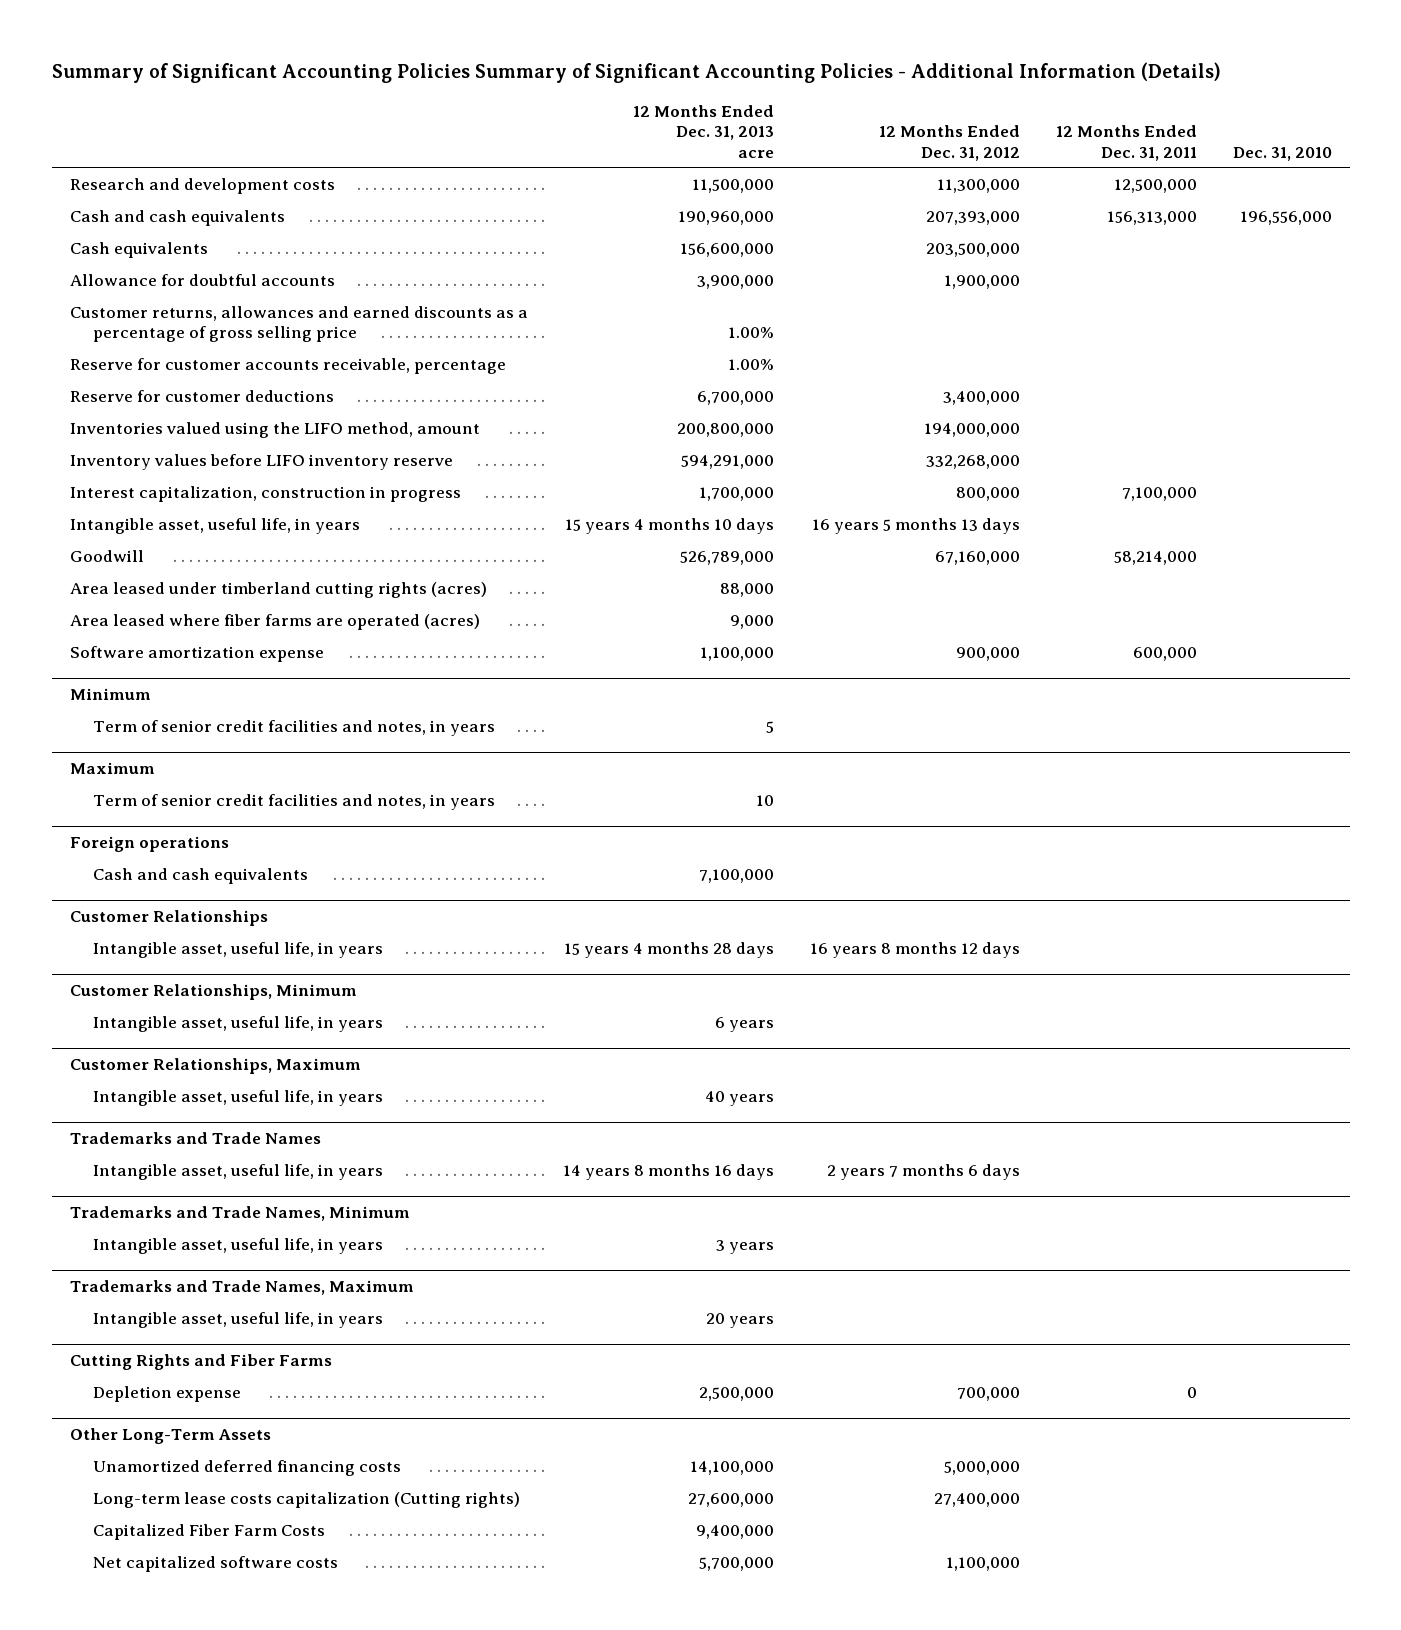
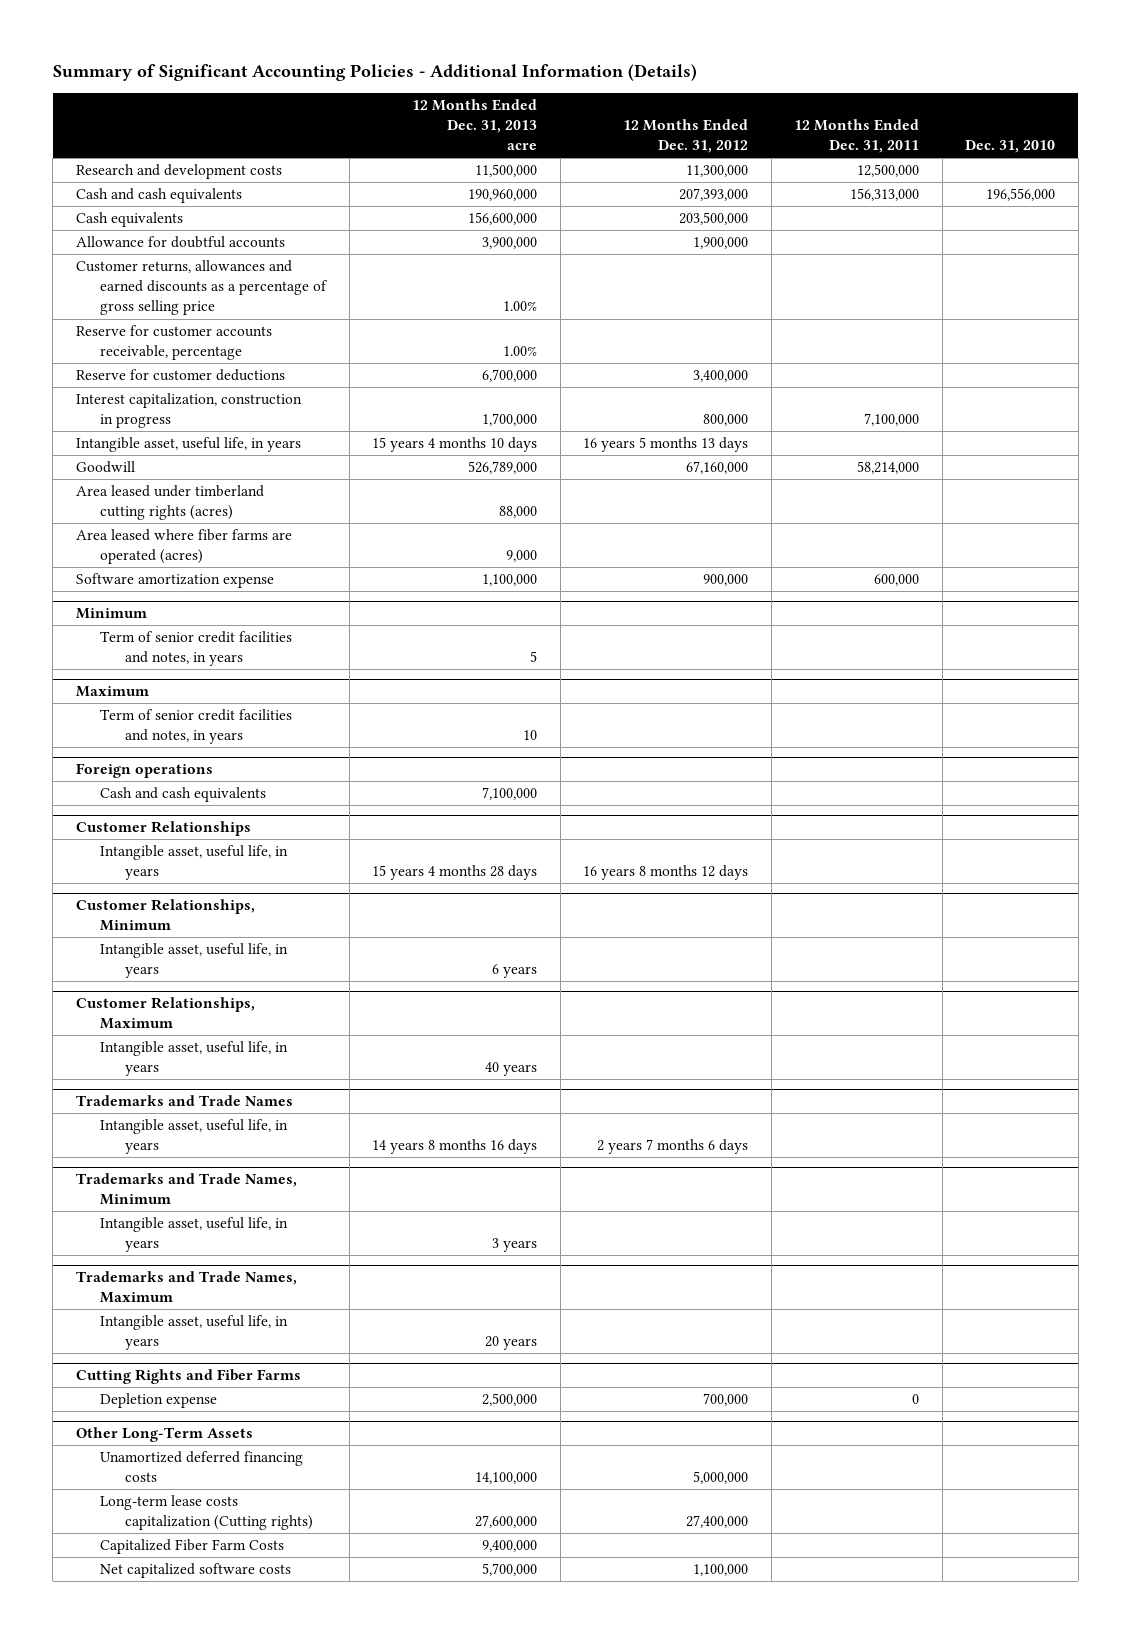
- Summary of Significant Accounting Policies Summary of Significant Accounting Policies - Additional Information (Details)
+ Summary of Significant Accounting Policies - Additional Information (Details)
- Inventories valued using the LIFO method, amount | 200,800,000 | 194,000,000 | |
- Inventory values before LIFO inventory reserve | 594,291,000 | 332,268,000 | |

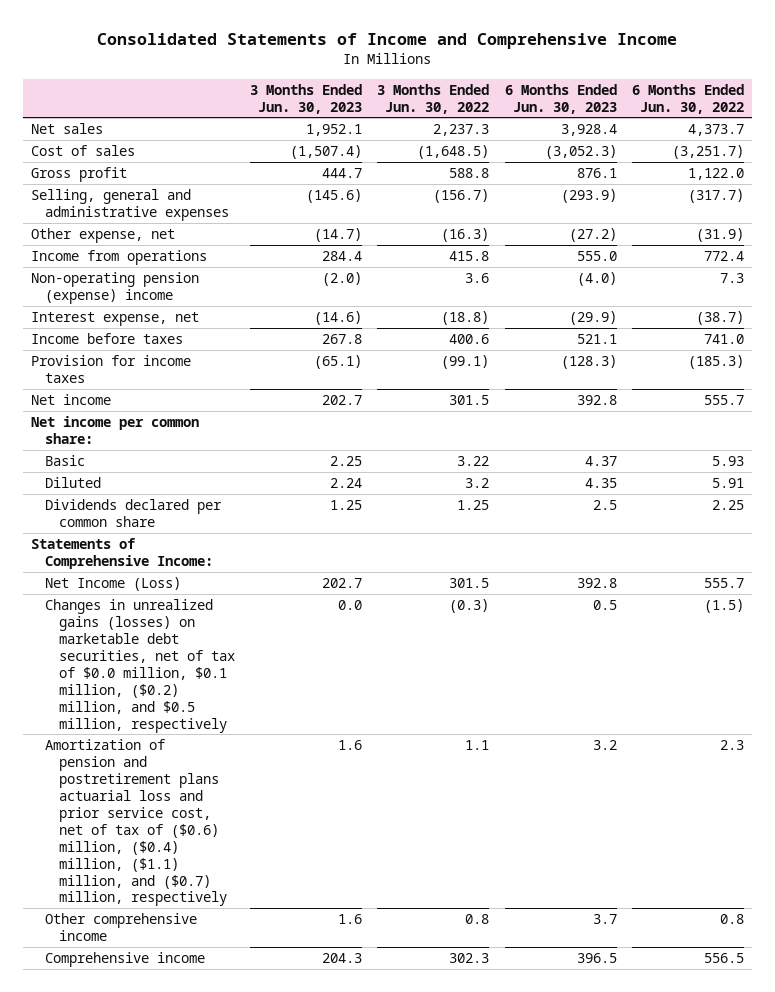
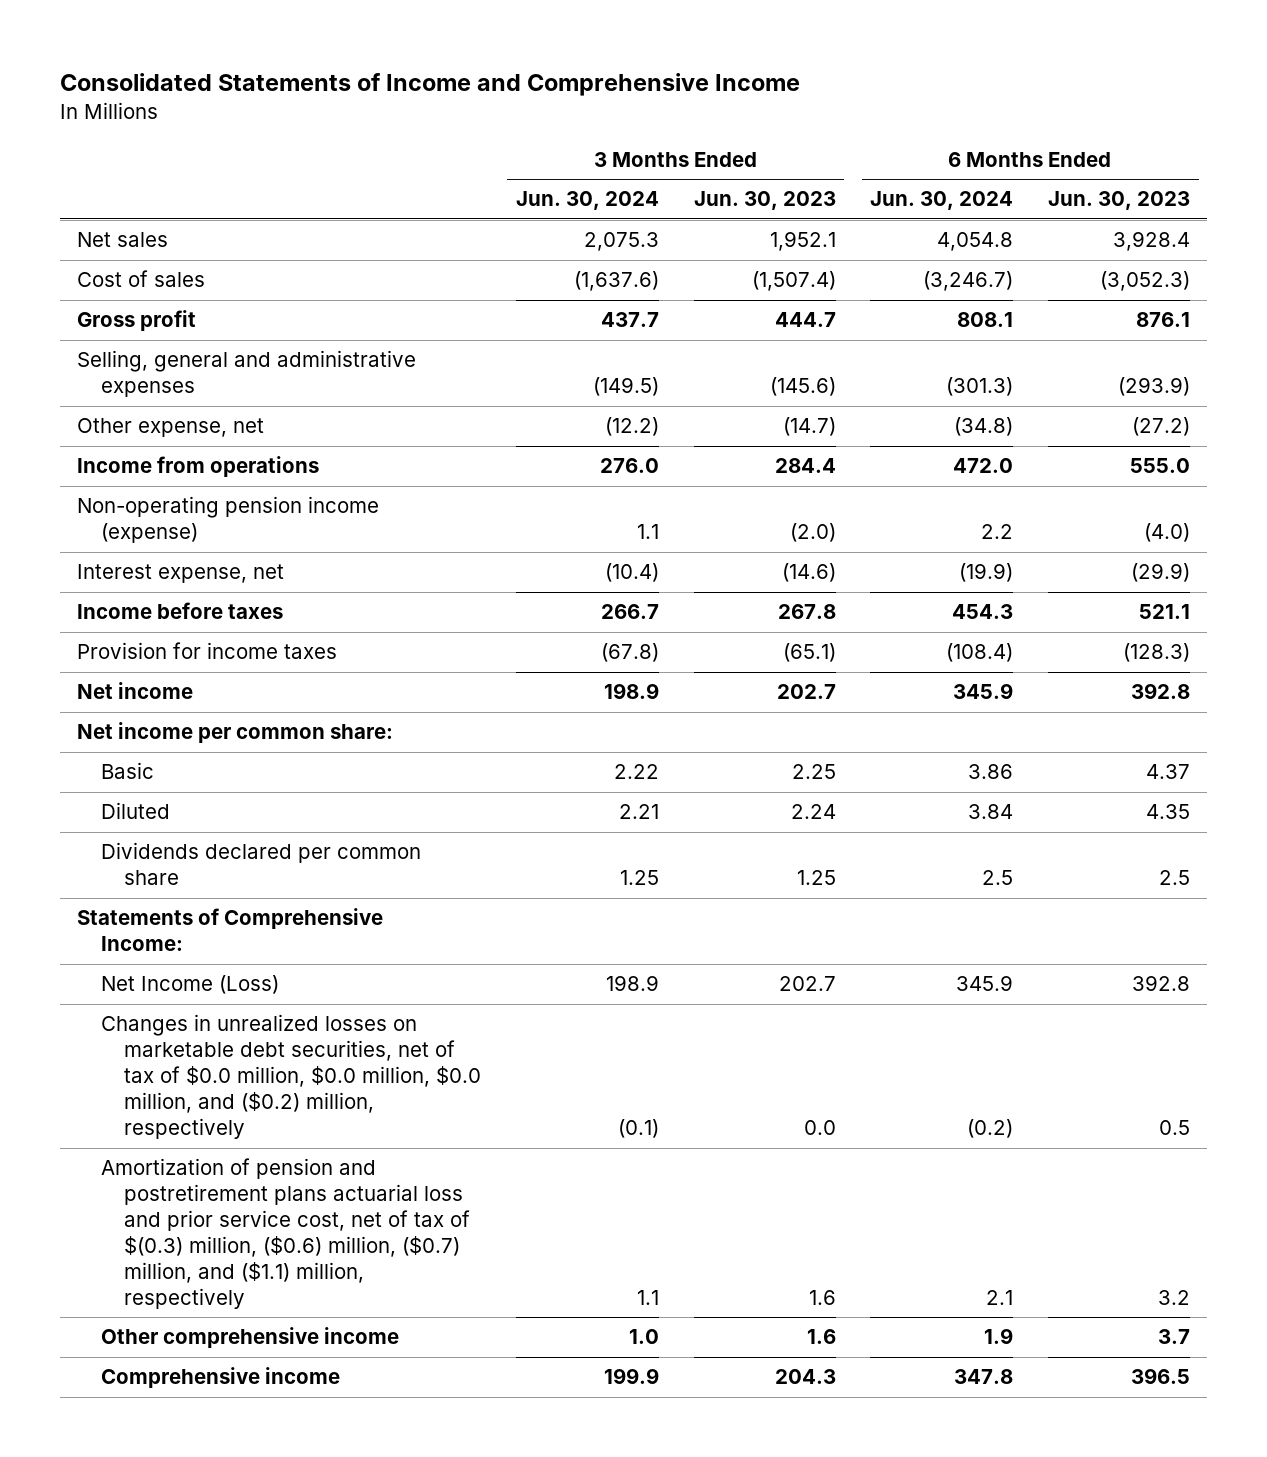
- | 3 Months Ended Jun. 30, 2023 | 3 Months Ended Jun. 30, 2022 | 6 Months Ended Jun. 30, 2023 | 6 Months Ended Jun. 30, 2022
+ | 3 Months Ended Jun. 30, 2024 | 3 Months Ended Jun. 30, 2023 | 6 Months Ended Jun. 30, 2024 | 6 Months Ended Jun. 30, 2023
- Non-operating pension (expense) income | (2.0) | 3.6 | (4.0) | 7.3
+ Non-operating pension income (expense) | 1.1 | (2.0) | 2.2 | (4.0)
- Changes in unrealized gains (losses) on marketable debt securities, net of tax of $0.0 million, $0.1 million, ($0.2) million, and $0.5 million, respectively | 0.0 | (0.3) | 0.5 | (1.5)
- Amortization of pension and postretirement plans actuarial loss and prior service cost, net of tax of ($0.6) million, ($0.4) million, ($1.1) million, and ($0.7) million, respectively | 1.6 | 1.1 | 3.2 | 2.3
+ Changes in unrealized losses on marketable debt securities, net of tax of $0.0 million, $0.0 million, $0.0 million, and ($0.2) million, respectively | (0.1) | 0.0 | (0.2) | 0.5
+ Amortization of pension and postretirement plans actuarial loss and prior service cost, net of tax of $(0.3) million, ($0.6) million, ($0.7) million, and ($1.1) million, respectively | 1.1 | 1.6 | 2.1 | 3.2

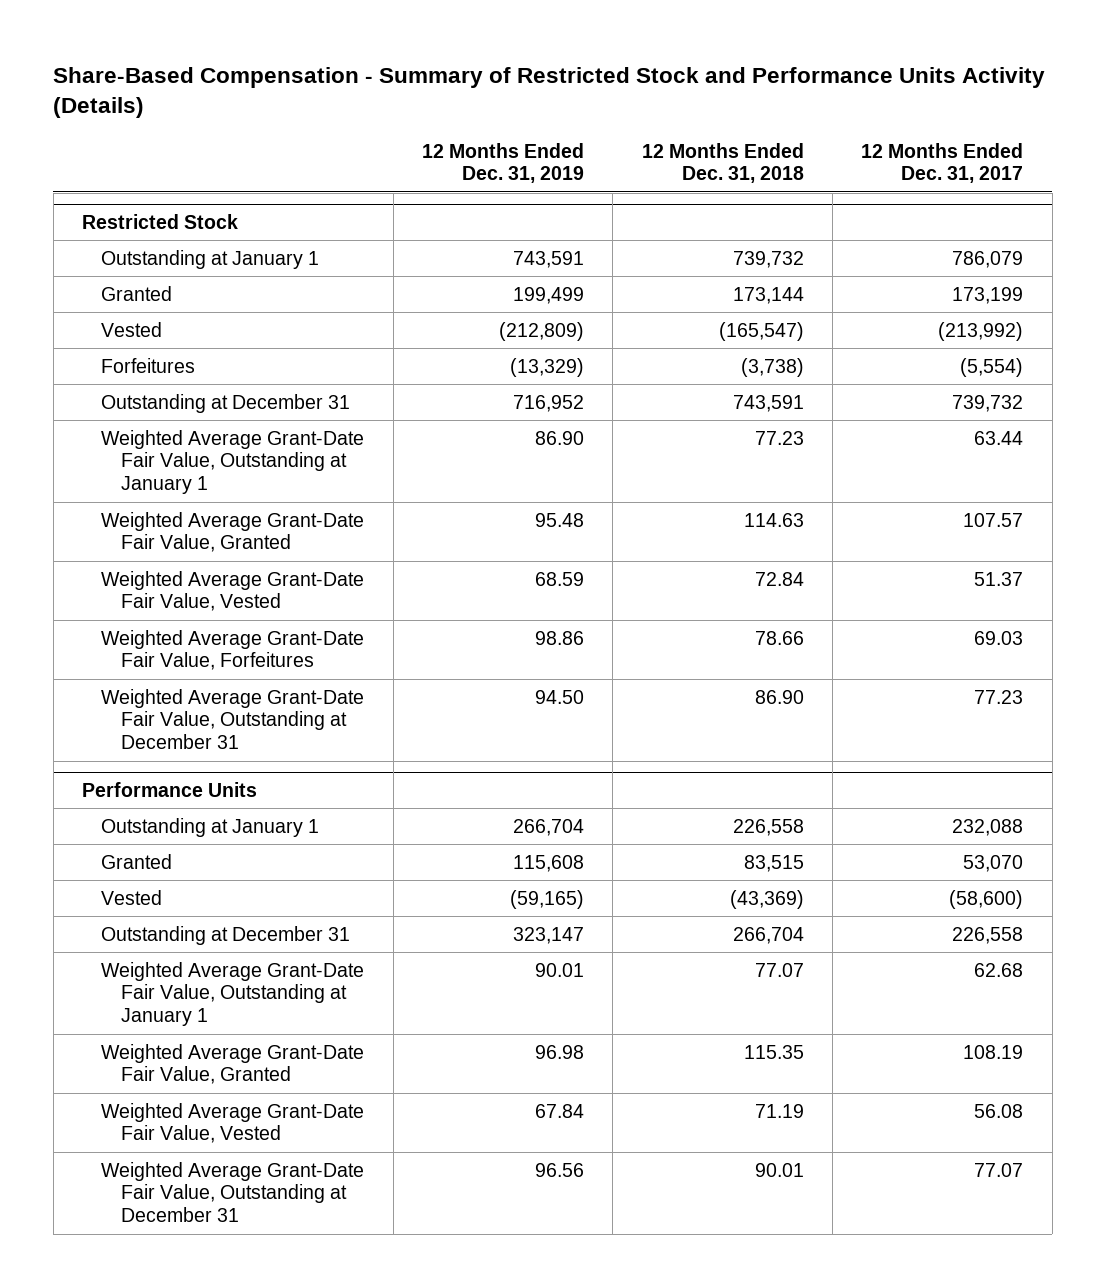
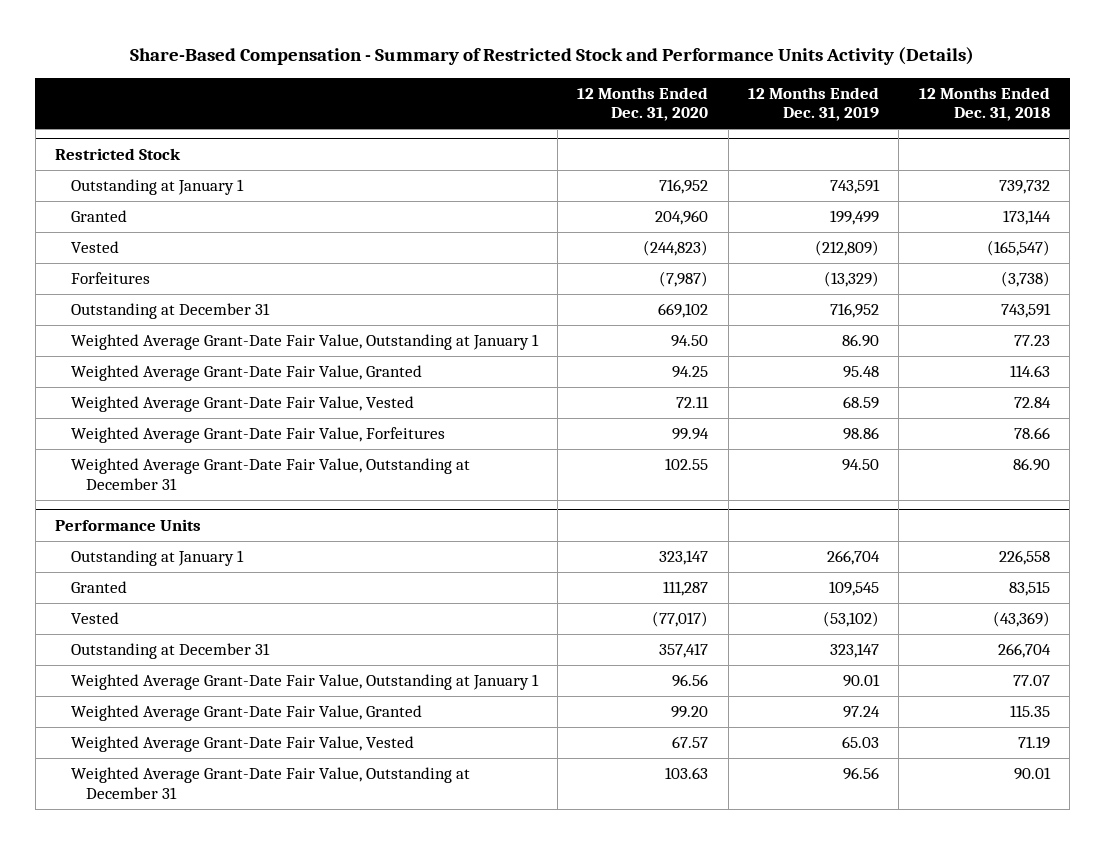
- | 12 Months Ended Dec. 31, 2019 | 12 Months Ended Dec. 31, 2018 | 12 Months Ended Dec. 31, 2017
+ | 12 Months Ended Dec. 31, 2020 | 12 Months Ended Dec. 31, 2019 | 12 Months Ended Dec. 31, 2018
@ Performance Units
- Granted | 115,608 | 83,515 | 53,070
- Vested | (59,165) | (43,369) | (58,600)
+ Granted | 111,287 | 109,545 | 83,515
+ Vested | (77,017) | (53,102) | (43,369)
- Weighted Average Grant-Date Fair Value, Granted | 96.98 | 115.35 | 108.19
- Weighted Average Grant-Date Fair Value, Vested | 67.84 | 71.19 | 56.08
+ Weighted Average Grant-Date Fair Value, Granted | 99.20 | 97.24 | 115.35
+ Weighted Average Grant-Date Fair Value, Vested | 67.57 | 65.03 | 71.19

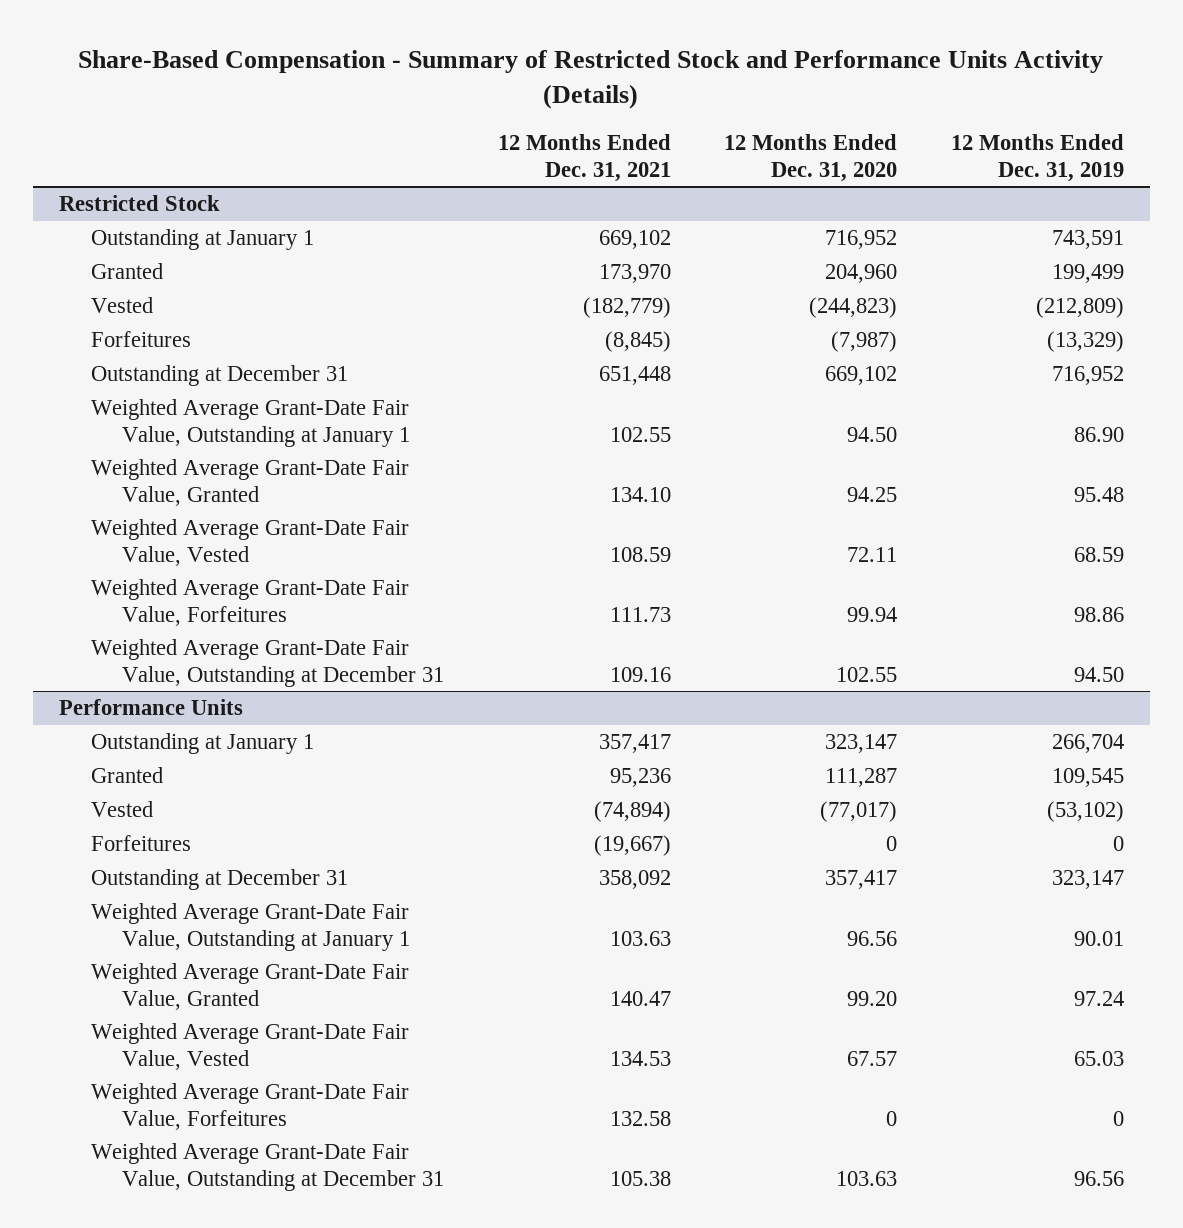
- | 12 Months Ended Dec. 31, 2020 | 12 Months Ended Dec. 31, 2019 | 12 Months Ended Dec. 31, 2018
+ | 12 Months Ended Dec. 31, 2021 | 12 Months Ended Dec. 31, 2020 | 12 Months Ended Dec. 31, 2019
@ Performance Units
+ Forfeitures | (19,667) | 0 | 0
+ Weighted Average Grant-Date Fair Value, Forfeitures | 132.58 | 0 | 0

